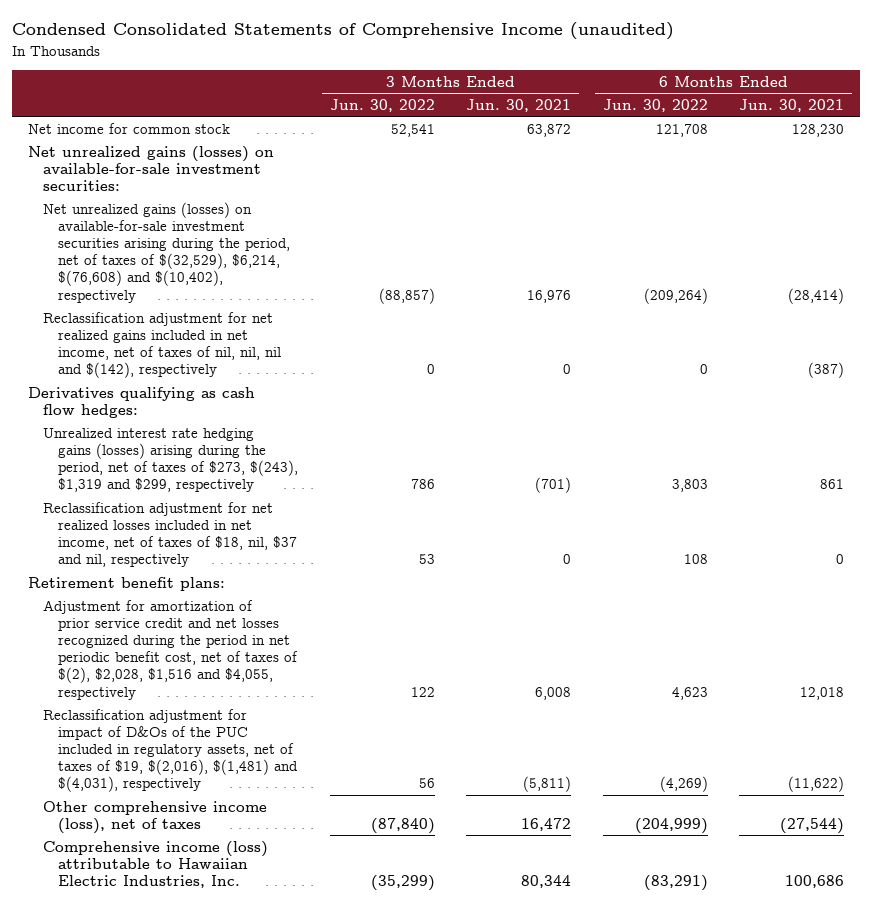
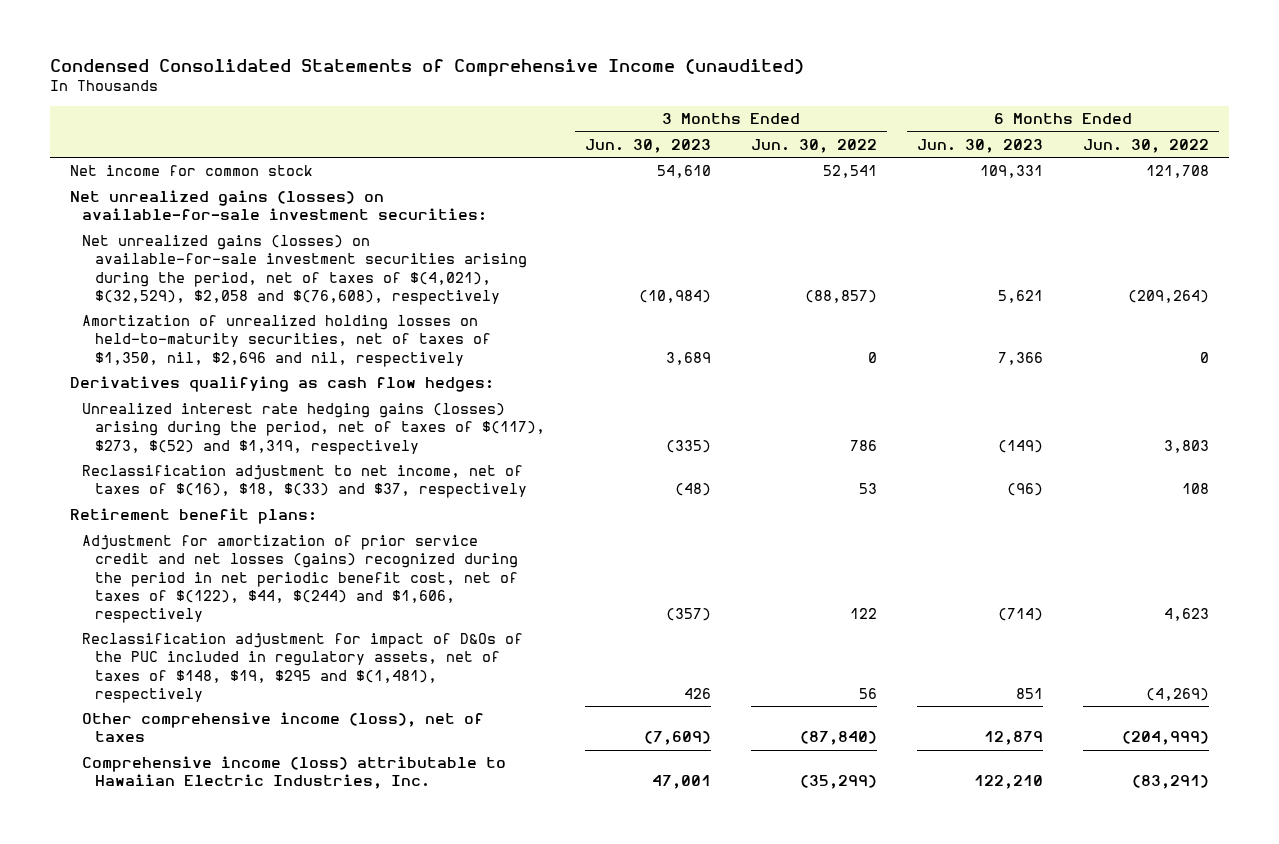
- | 3 Months Ended Jun. 30, 2022 | 3 Months Ended Jun. 30, 2021 | 6 Months Ended Jun. 30, 2022 | 6 Months Ended Jun. 30, 2021
+ | 3 Months Ended Jun. 30, 2023 | 3 Months Ended Jun. 30, 2022 | 6 Months Ended Jun. 30, 2023 | 6 Months Ended Jun. 30, 2022
- Net unrealized gains (losses) on available-for-sale investment securities arising during the period, net of taxes of $(32,529), $6,214, $(76,608) and $(10,402), respectively | (88,857) | 16,976 | (209,264) | (28,414)
- Reclassification adjustment for net realized gains included in net income, net of taxes of nil, nil, nil and $(142), respectively | 0 | 0 | 0 | (387)
+ Net unrealized gains (losses) on available-for-sale investment securities arising during the period, net of taxes of $(4,021), $(32,529), $2,058 and $(76,608), respectively | (10,984) | (88,857) | 5,621 | (209,264)
+ Amortization of unrealized holding losses on held-to-maturity securities, net of taxes of $1,350, nil, $2,696 and nil, respectively | 3,689 | 0 | 7,366 | 0
- Unrealized interest rate hedging gains (losses) arising during the period, net of taxes of $273, $(243), $1,319 and $299, respectively | 786 | (701) | 3,803 | 861
- Reclassification adjustment for net realized losses included in net income, net of taxes of $18, nil, $37 and nil, respectively | 53 | 0 | 108 | 0
+ Unrealized interest rate hedging gains (losses) arising during the period, net of taxes of $(117), $273, $(52) and $1,319, respectively | (335) | 786 | (149) | 3,803
+ Reclassification adjustment to net income, net of taxes of $(16), $18, $(33) and $37, respectively | (48) | 53 | (96) | 108
- Adjustment for amortization of prior service credit and net losses recognized during the period in net periodic benefit cost, net of taxes of $(2), $2,028, $1,516 and $4,055, respectively | 122 | 6,008 | 4,623 | 12,018
- Reclassification adjustment for impact of D&Os of the PUC included in regulatory assets, net of taxes of $19, $(2,016), $(1,481) and $(4,031), respectively | 56 | (5,811) | (4,269) | (11,622)
+ Adjustment for amortization of prior service credit and net losses (gains) recognized during the period in net periodic benefit cost, net of taxes of $(122), $44, $(244) and $1,606, respectively | (357) | 122 | (714) | 4,623
+ Reclassification adjustment for impact of D&Os of the PUC included in regulatory assets, net of taxes of $148, $19, $295 and $(1,481), respectively | 426 | 56 | 851 | (4,269)

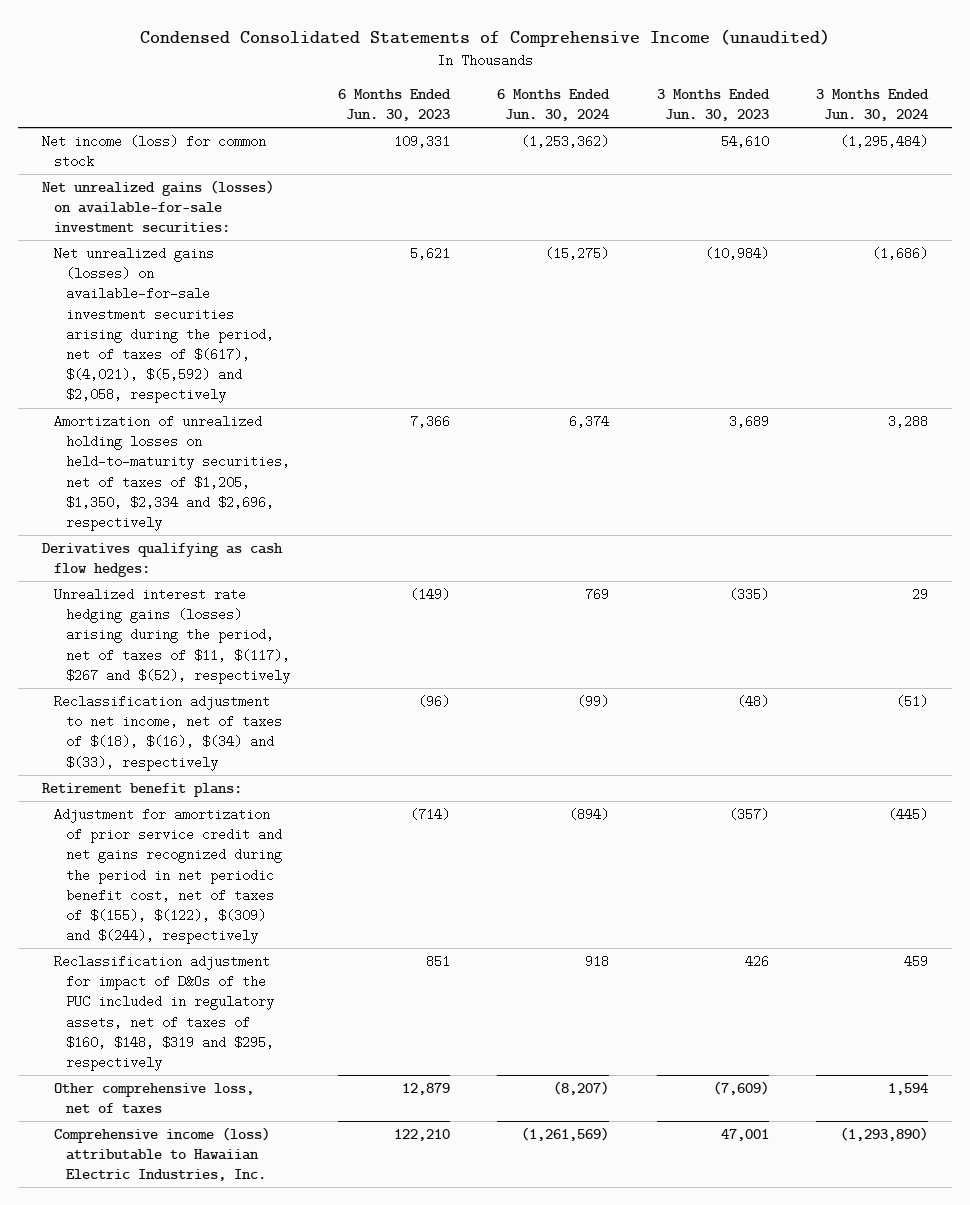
- | 3 Months Ended Jun. 30, 2023 | 3 Months Ended Jun. 30, 2022 | 6 Months Ended Jun. 30, 2023 | 6 Months Ended Jun. 30, 2022
+ | 6 Months Ended Jun. 30, 2023 | 6 Months Ended Jun. 30, 2024 | 3 Months Ended Jun. 30, 2023 | 3 Months Ended Jun. 30, 2024
- Net income for common stock | 54,610 | 52,541 | 109,331 | 121,708
+ Net income (loss) for common stock | 109,331 | (1,253,362) | 54,610 | (1,295,484)
- Net unrealized gains (losses) on available-for-sale investment securities arising during the period, net of taxes of $(4,021), $(32,529), $2,058 and $(76,608), respectively | (10,984) | (88,857) | 5,621 | (209,264)
- Amortization of unrealized holding losses on held-to-maturity securities, net of taxes of $1,350, nil, $2,696 and nil, respectively | 3,689 | 0 | 7,366 | 0
+ Net unrealized gains (losses) on available-for-sale investment securities arising during the period, net of taxes of $(617), $(4,021), $(5,592) and $2,058, respectively | 5,621 | (15,275) | (10,984) | (1,686)
+ Amortization of unrealized holding losses on held-to-maturity securities, net of taxes of $1,205, $1,350, $2,334 and $2,696, respectively | 7,366 | 6,374 | 3,689 | 3,288
- Unrealized interest rate hedging gains (losses) arising during the period, net of taxes of $(117), $273, $(52) and $1,319, respectively | (335) | 786 | (149) | 3,803
- Reclassification adjustment to net income, net of taxes of $(16), $18, $(33) and $37, respectively | (48) | 53 | (96) | 108
+ Unrealized interest rate hedging gains (losses) arising during the period, net of taxes of $11, $(117), $267 and $(52), respectively | (149) | 769 | (335) | 29
+ Reclassification adjustment to net income, net of taxes of $(18), $(16), $(34) and $(33), respectively | (96) | (99) | (48) | (51)
- Adjustment for amortization of prior service credit and net losses (gains) recognized during the period in net periodic benefit cost, net of taxes of $(122), $44, $(244) and $1,606, respectively | (357) | 122 | (714) | 4,623
- Reclassification adjustment for impact of D&Os of the PUC included in regulatory assets, net of taxes of $148, $19, $295 and $(1,481), respectively | 426 | 56 | 851 | (4,269)
- Other comprehensive income (loss), net of taxes | (7,609) | (87,840) | 12,879 | (204,999)
+ Adjustment for amortization of prior service credit and net gains recognized during the period in net periodic benefit cost, net of taxes of $(155), $(122), $(309) and $(244), respectively | (714) | (894) | (357) | (445)
+ Reclassification adjustment for impact of D&Os of the PUC included in regulatory assets, net of taxes of $160, $148, $319 and $295, respectively | 851 | 918 | 426 | 459
+ Other comprehensive loss, net of taxes | 12,879 | (8,207) | (7,609) | 1,594

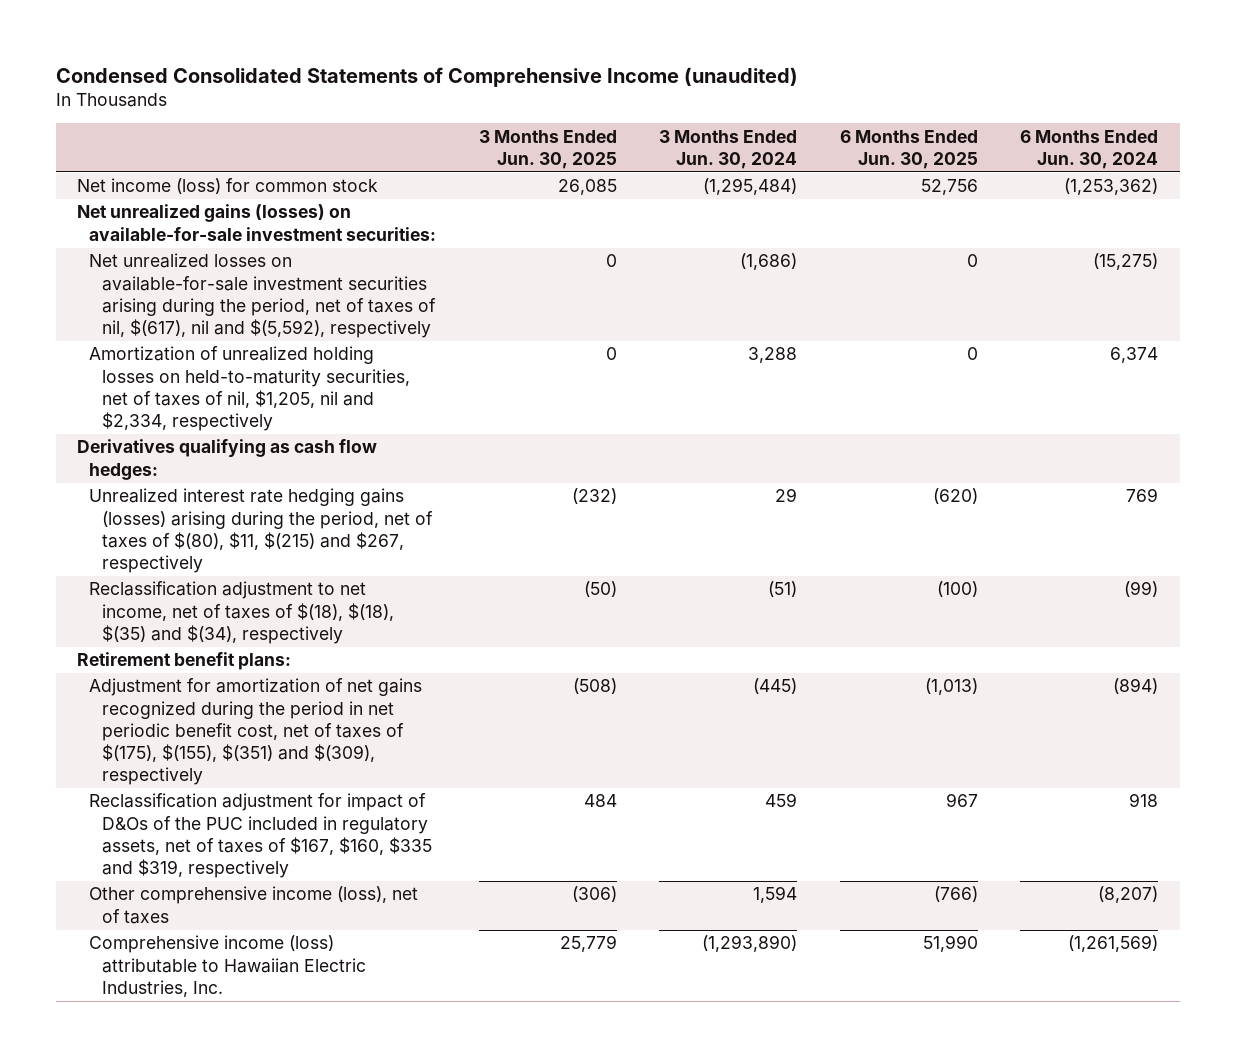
- | 6 Months Ended Jun. 30, 2023 | 6 Months Ended Jun. 30, 2024 | 3 Months Ended Jun. 30, 2023 | 3 Months Ended Jun. 30, 2024
+ | 3 Months Ended Jun. 30, 2025 | 3 Months Ended Jun. 30, 2024 | 6 Months Ended Jun. 30, 2025 | 6 Months Ended Jun. 30, 2024
- Net unrealized gains (losses) on available-for-sale investment securities arising during the period, net of taxes of $(617), $(4,021), $(5,592) and $2,058, respectively | 5,621 | (15,275) | (10,984) | (1,686)
- Amortization of unrealized holding losses on held-to-maturity securities, net of taxes of $1,205, $1,350, $2,334 and $2,696, respectively | 7,366 | 6,374 | 3,689 | 3,288
+ Net unrealized losses on available-for-sale investment securities arising during the period, net of taxes of nil, $(617), nil and $(5,592), respectively | 0 | (1,686) | 0 | (15,275)
+ Amortization of unrealized holding losses on held-to-maturity securities, net of taxes of nil, $1,205, nil and $2,334, respectively | 0 | 3,288 | 0 | 6,374
- Unrealized interest rate hedging gains (losses) arising during the period, net of taxes of $11, $(117), $267 and $(52), respectively | (149) | 769 | (335) | 29
- Reclassification adjustment to net income, net of taxes of $(18), $(16), $(34) and $(33), respectively | (96) | (99) | (48) | (51)
+ Unrealized interest rate hedging gains (losses) arising during the period, net of taxes of $(80), $11, $(215) and $267, respectively | (232) | 29 | (620) | 769
+ Reclassification adjustment to net income, net of taxes of $(18), $(18), $(35) and $(34), respectively | (50) | (51) | (100) | (99)
- Adjustment for amortization of prior service credit and net gains recognized during the period in net periodic benefit cost, net of taxes of $(155), $(122), $(309) and $(244), respectively | (714) | (894) | (357) | (445)
- Reclassification adjustment for impact of D&Os of the PUC included in regulatory assets, net of taxes of $160, $148, $319 and $295, respectively | 851 | 918 | 426 | 459
- Other comprehensive loss, net of taxes | 12,879 | (8,207) | (7,609) | 1,594
+ Adjustment for amortization of net gains recognized during the period in net periodic benefit cost, net of taxes of $(175), $(155), $(351) and $(309), respectively | (508) | (445) | (1,013) | (894)
+ Reclassification adjustment for impact of D&Os of the PUC included in regulatory assets, net of taxes of $167, $160, $335 and $319, respectively | 484 | 459 | 967 | 918
+ Other comprehensive income (loss), net of taxes | (306) | 1,594 | (766) | (8,207)

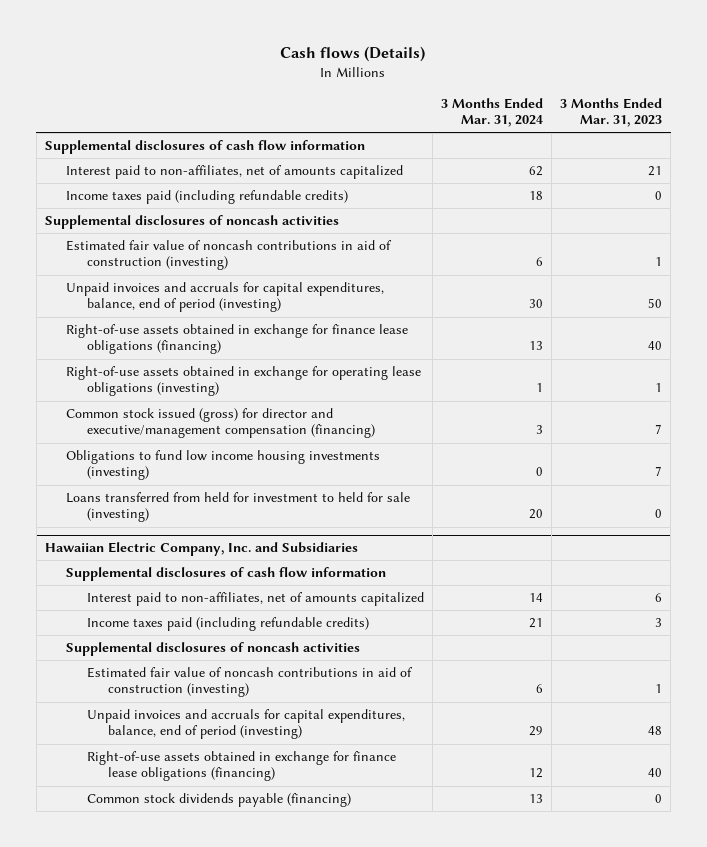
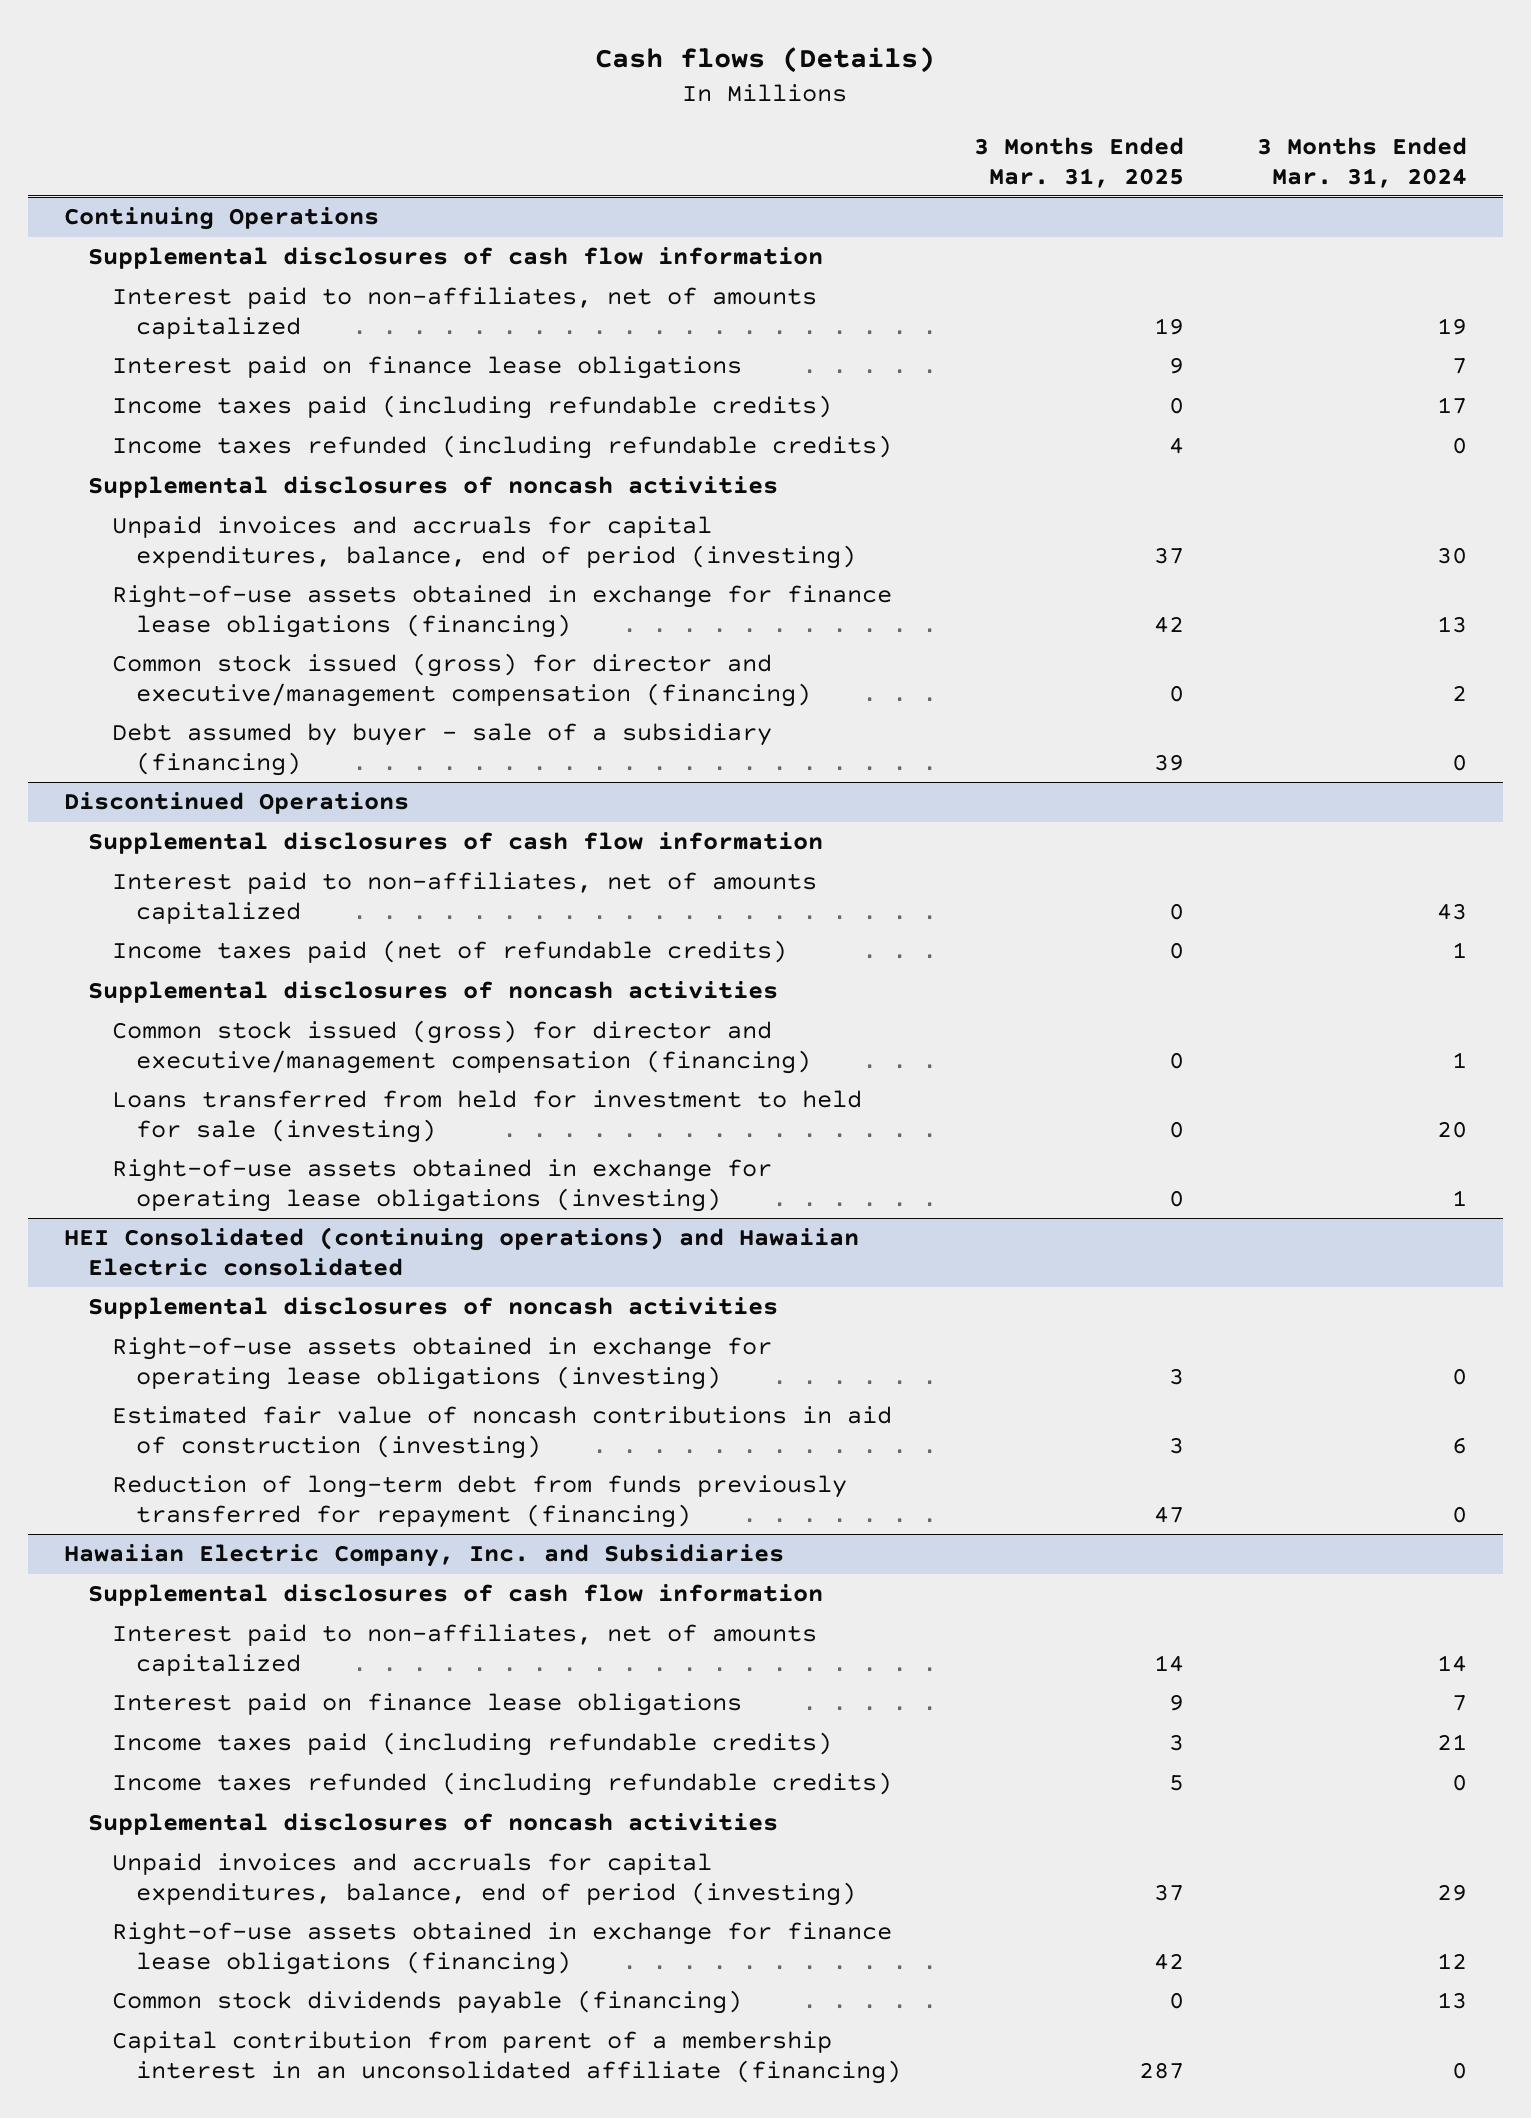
- | 3 Months Ended Mar. 31, 2024 | 3 Months Ended Mar. 31, 2023
+ | 3 Months Ended Mar. 31, 2025 | 3 Months Ended Mar. 31, 2024
+ Continuing Operations
- Interest paid to non-affiliates, net of amounts capitalized | 62 | 21
- Income taxes paid (including refundable credits) | 18 | 0
+ Interest paid to non-affiliates, net of amounts capitalized | 19 | 19
+ Interest paid on finance lease obligations | 9 | 7
+ Income taxes paid (including refundable credits) | 0 | 17
+ Income taxes refunded (including refundable credits) | 4 | 0
- Estimated fair value of noncash contributions in aid of construction (investing) | 6 | 1
- Right-of-use assets obtained in exchange for operating lease obligations (investing) | 1 | 1
- Common stock issued (gross) for director and executive/management compensation (financing) | 3 | 7
- Obligations to fund low income housing investments (investing) | 0 | 7
+ Common stock issued (gross) for director and executive/management compensation (financing) | 0 | 2
+ Debt assumed by buyer - sale of a subsidiary (financing) | 39 | 0
+ Discontinued Operations
+ Supplemental disclosures of cash flow information
+ Interest paid to non-affiliates, net of amounts capitalized | 0 | 43
+ Income taxes paid (net of refundable credits) | 0 | 1
+ Supplemental disclosures of noncash activities
+ Common stock issued (gross) for director and executive/management compensation (financing) | 0 | 1
+ Right-of-use assets obtained in exchange for operating lease obligations (investing) | 0 | 1
+ HEI Consolidated (continuing operations) and Hawaiian Electric consolidated
+ Supplemental disclosures of noncash activities
+ Right-of-use assets obtained in exchange for operating lease obligations (investing) | 3 | 0
+ Estimated fair value of noncash contributions in aid of construction (investing) | 3 | 6
+ Reduction of long-term debt from funds previously transferred for repayment (financing) | 47 | 0
@ Hawaiian Electric Company, Inc. and Subsidiaries
+ Interest paid on finance lease obligations | 9 | 7
+ Income taxes refunded (including refundable credits) | 5 | 0
- Estimated fair value of noncash contributions in aid of construction (investing) | 6 | 1
+ Capital contribution from parent of a membership interest in an unconsolidated affiliate (financing) | 287 | 0

